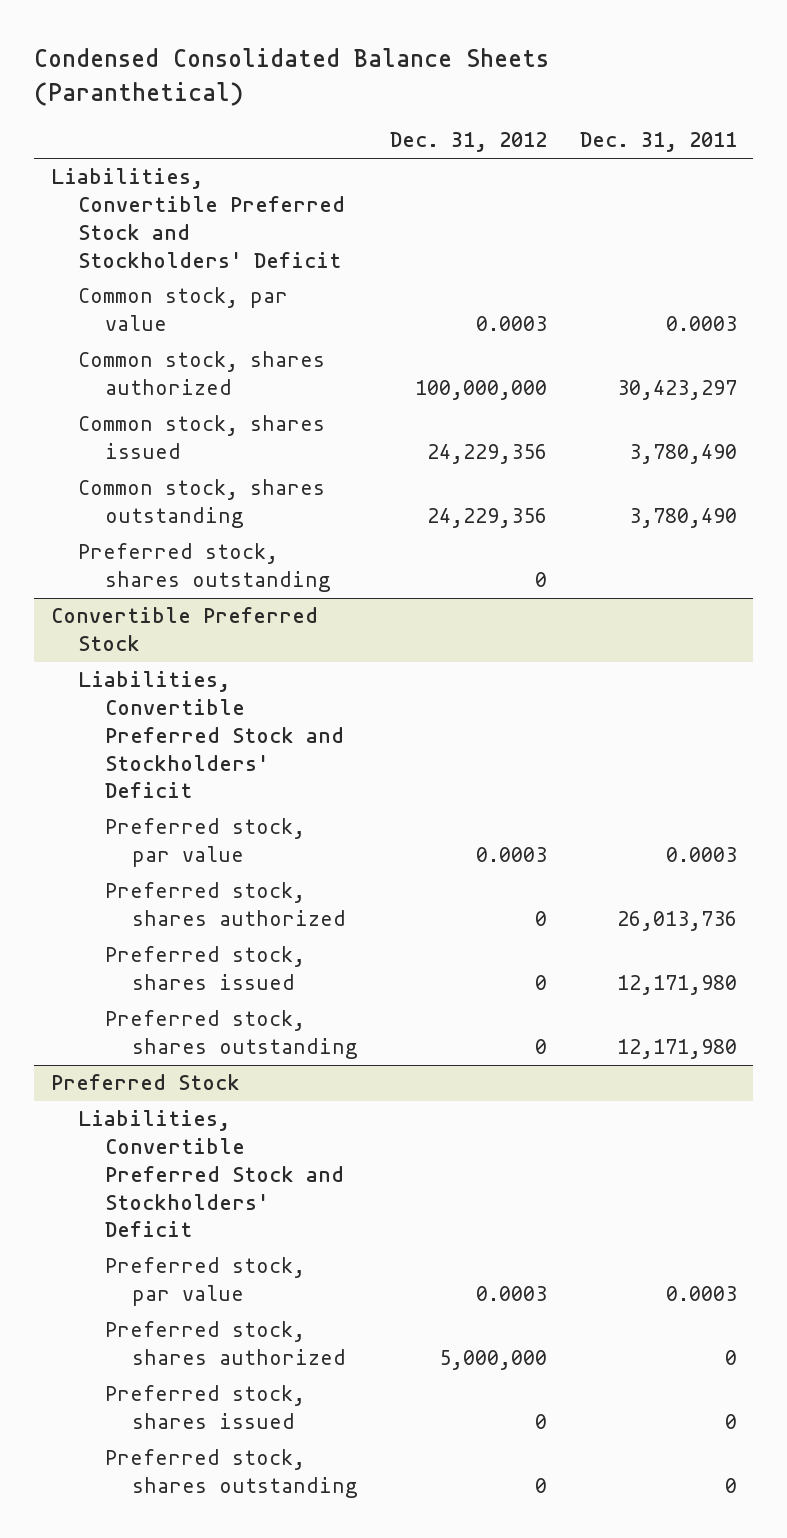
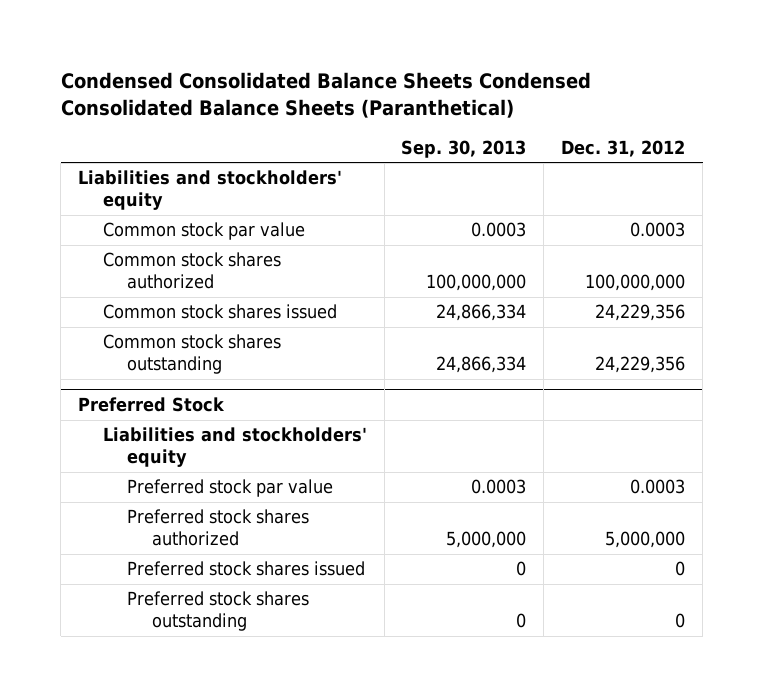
- Condensed Consolidated Balance Sheets (Paranthetical)
+ Condensed Consolidated Balance Sheets Condensed Consolidated Balance Sheets (Paranthetical)
- | Dec. 31, 2012 | Dec. 31, 2011
+ | Sep. 30, 2013 | Dec. 31, 2012
- Liabilities, Convertible Preferred Stock and Stockholders' Deficit
- Common stock, par value | 0.0003 | 0.0003
- Common stock, shares authorized | 100,000,000 | 30,423,297
- Common stock, shares issued | 24,229,356 | 3,780,490
- Common stock, shares outstanding | 24,229,356 | 3,780,490
- Preferred stock, shares outstanding | 0 |
- Convertible Preferred Stock
- Liabilities, Convertible Preferred Stock and Stockholders' Deficit
- Preferred stock, par value | 0.0003 | 0.0003
- Preferred stock, shares authorized | 0 | 26,013,736
- Preferred stock, shares issued | 0 | 12,171,980
- Preferred stock, shares outstanding | 0 | 12,171,980
+ Liabilities and stockholders' equity
+ Common stock par value | 0.0003 | 0.0003
+ Common stock shares authorized | 100,000,000 | 100,000,000
+ Common stock shares issued | 24,866,334 | 24,229,356
+ Common stock shares outstanding | 24,866,334 | 24,229,356
@ Preferred Stock
- Liabilities, Convertible Preferred Stock and Stockholders' Deficit
- Preferred stock, par value | 0.0003 | 0.0003
- Preferred stock, shares authorized | 5,000,000 | 0
- Preferred stock, shares issued | 0 | 0
- Preferred stock, shares outstanding | 0 | 0
+ Liabilities and stockholders' equity
+ Preferred stock par value | 0.0003 | 0.0003
+ Preferred stock shares authorized | 5,000,000 | 5,000,000
+ Preferred stock shares issued | 0 | 0
+ Preferred stock shares outstanding | 0 | 0

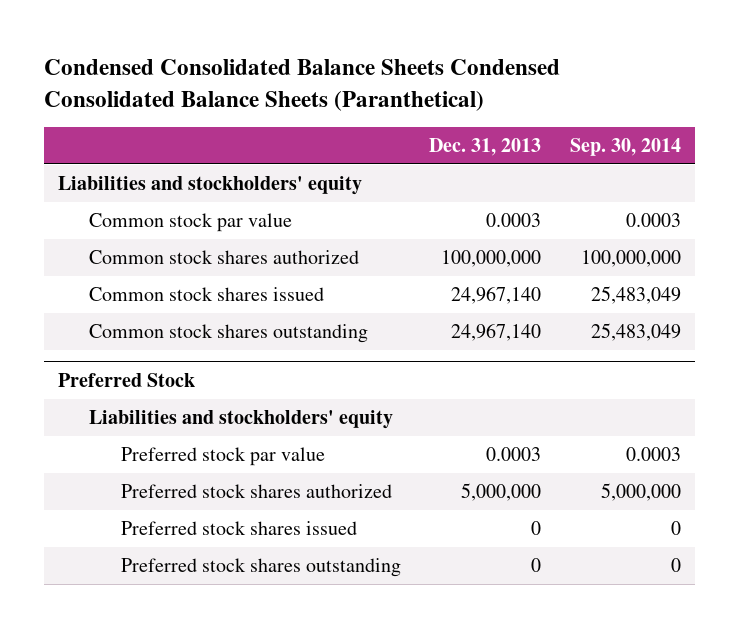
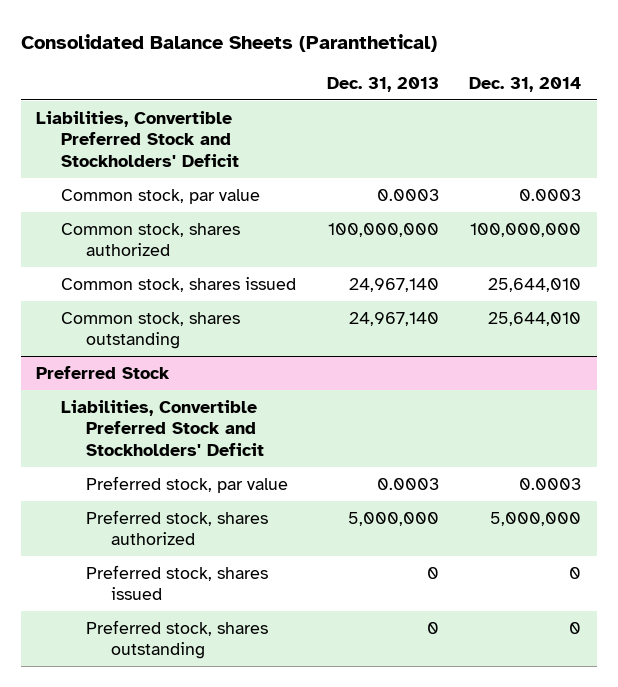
- Condensed Consolidated Balance Sheets Condensed Consolidated Balance Sheets (Paranthetical)
+ Consolidated Balance Sheets (Paranthetical)
- | Dec. 31, 2013 | Sep. 30, 2014
+ | Dec. 31, 2013 | Dec. 31, 2014
- Liabilities and stockholders' equity
- Common stock par value | 0.0003 | 0.0003
- Common stock shares authorized | 100,000,000 | 100,000,000
- Common stock shares issued | 24,967,140 | 25,483,049
- Common stock shares outstanding | 24,967,140 | 25,483,049
+ Liabilities, Convertible Preferred Stock and Stockholders' Deficit
+ Common stock, par value | 0.0003 | 0.0003
+ Common stock, shares authorized | 100,000,000 | 100,000,000
+ Common stock, shares issued | 24,967,140 | 25,644,010
+ Common stock, shares outstanding | 24,967,140 | 25,644,010
@ Preferred Stock
- Liabilities and stockholders' equity
- Preferred stock par value | 0.0003 | 0.0003
- Preferred stock shares authorized | 5,000,000 | 5,000,000
- Preferred stock shares issued | 0 | 0
- Preferred stock shares outstanding | 0 | 0
+ Liabilities, Convertible Preferred Stock and Stockholders' Deficit
+ Preferred stock, par value | 0.0003 | 0.0003
+ Preferred stock, shares authorized | 5,000,000 | 5,000,000
+ Preferred stock, shares issued | 0 | 0
+ Preferred stock, shares outstanding | 0 | 0

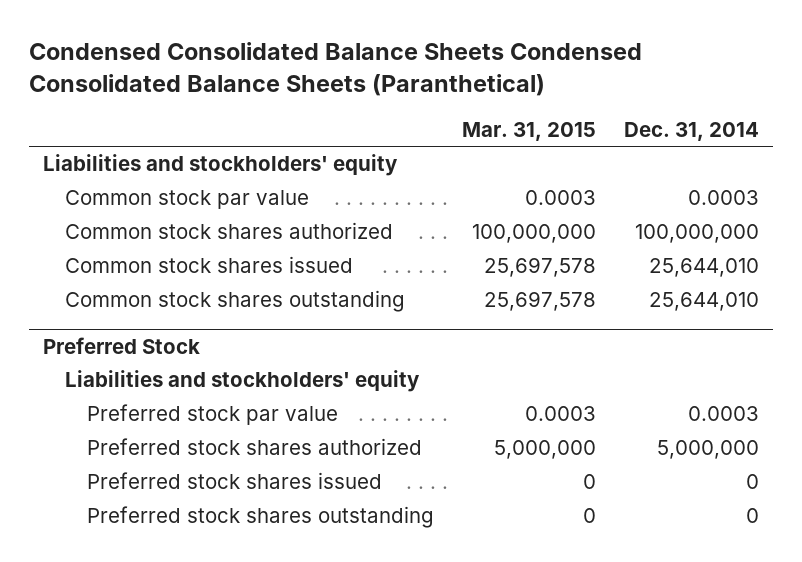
- Consolidated Balance Sheets (Paranthetical)
+ Condensed Consolidated Balance Sheets Condensed Consolidated Balance Sheets (Paranthetical)
- | Dec. 31, 2013 | Dec. 31, 2014
+ | Mar. 31, 2015 | Dec. 31, 2014
- Liabilities, Convertible Preferred Stock and Stockholders' Deficit
- Common stock, par value | 0.0003 | 0.0003
- Common stock, shares authorized | 100,000,000 | 100,000,000
- Common stock, shares issued | 24,967,140 | 25,644,010
- Common stock, shares outstanding | 24,967,140 | 25,644,010
+ Liabilities and stockholders' equity
+ Common stock par value | 0.0003 | 0.0003
+ Common stock shares authorized | 100,000,000 | 100,000,000
+ Common stock shares issued | 25,697,578 | 25,644,010
+ Common stock shares outstanding | 25,697,578 | 25,644,010
@ Preferred Stock
- Liabilities, Convertible Preferred Stock and Stockholders' Deficit
- Preferred stock, par value | 0.0003 | 0.0003
- Preferred stock, shares authorized | 5,000,000 | 5,000,000
- Preferred stock, shares issued | 0 | 0
- Preferred stock, shares outstanding | 0 | 0
+ Liabilities and stockholders' equity
+ Preferred stock par value | 0.0003 | 0.0003
+ Preferred stock shares authorized | 5,000,000 | 5,000,000
+ Preferred stock shares issued | 0 | 0
+ Preferred stock shares outstanding | 0 | 0

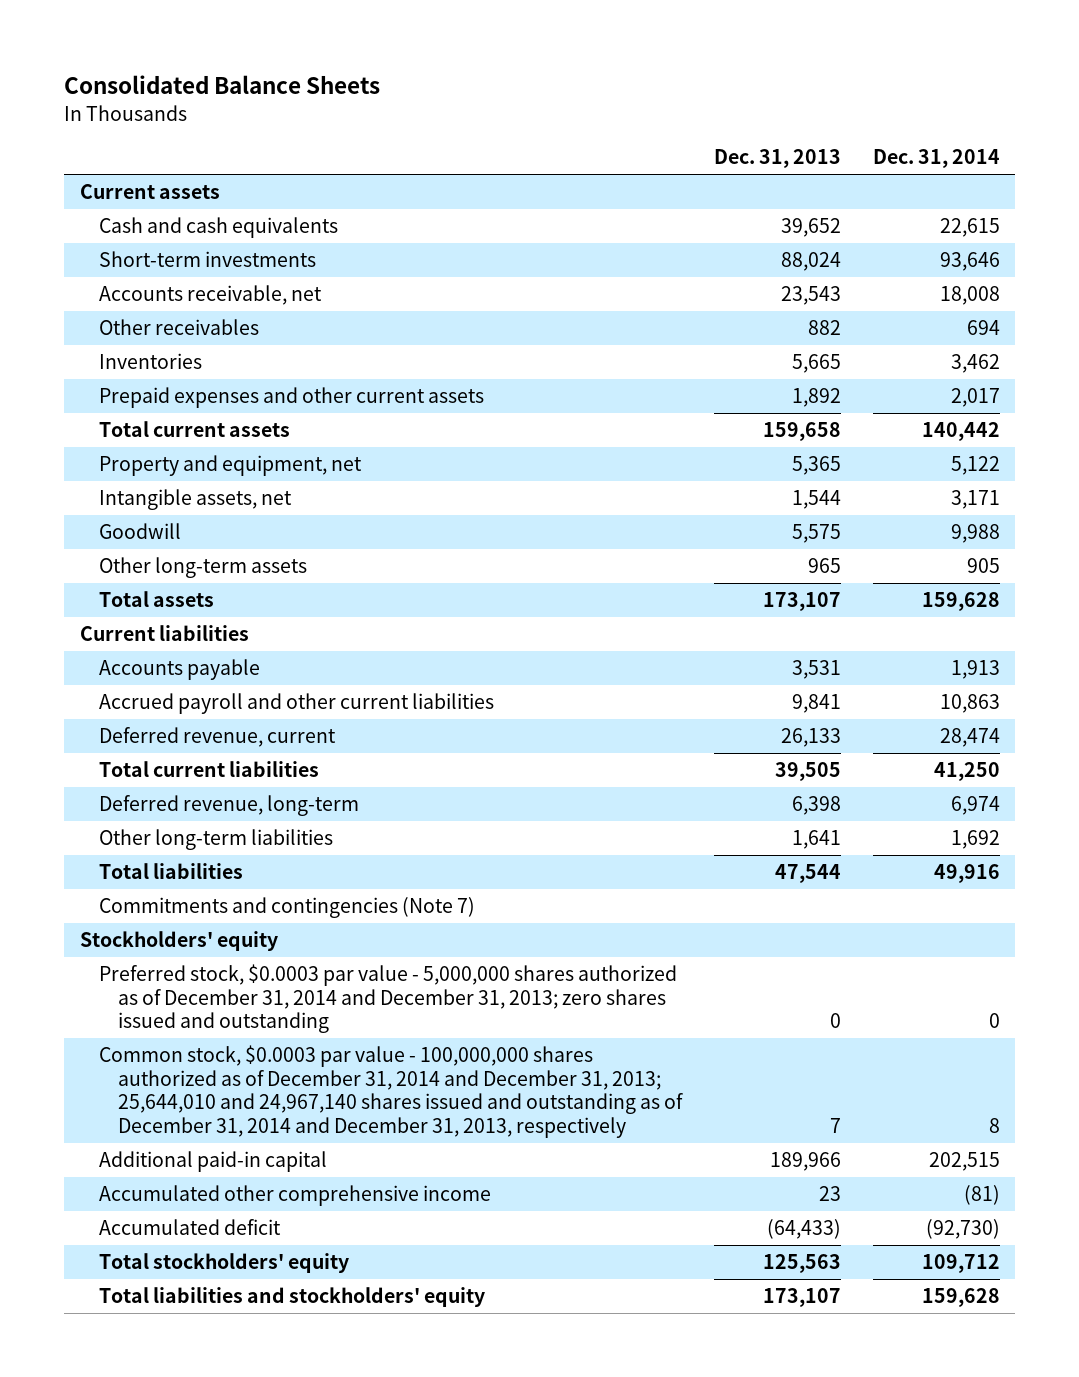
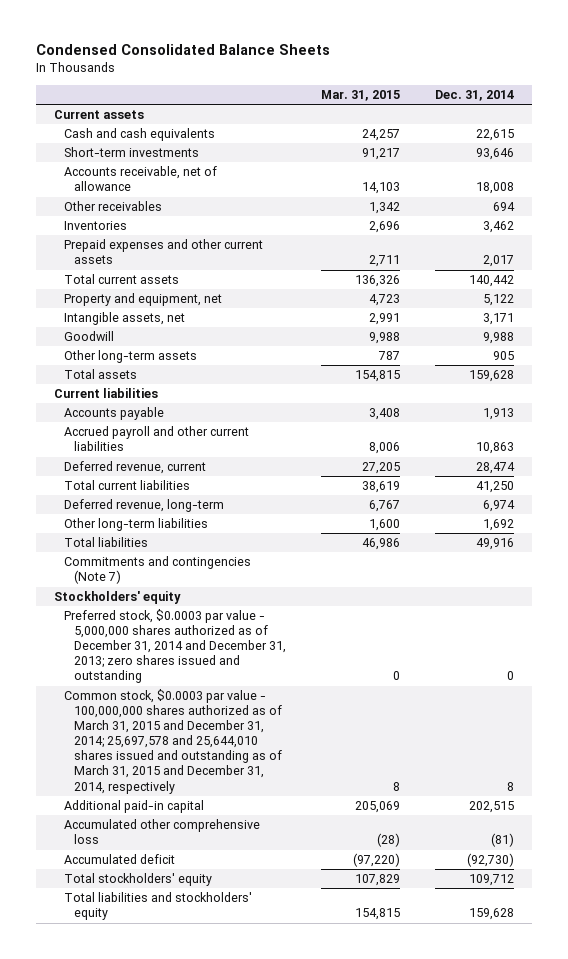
- Consolidated Balance Sheets
+ Condensed Consolidated Balance Sheets
- | Dec. 31, 2013 | Dec. 31, 2014
+ | Mar. 31, 2015 | Dec. 31, 2014
- Accounts receivable, net | 23,543 | 18,008
+ Accounts receivable, net of allowance | 14,103 | 18,008
- Common stock, $0.0003 par value - 100,000,000 shares authorized as of December 31, 2014 and December 31, 2013; 25,644,010 and 24,967,140 shares issued and outstanding as of December 31, 2014 and December 31, 2013, respectively | 7 | 8
+ Common stock, $0.0003 par value - 100,000,000 shares authorized as of March 31, 2015 and December 31, 2014; 25,697,578 and 25,644,010 shares issued and outstanding as of March 31, 2015 and December 31, 2014, respectively | 8 | 8
- Accumulated other comprehensive income | 23 | (81)
+ Accumulated other comprehensive loss | (28) | (81)

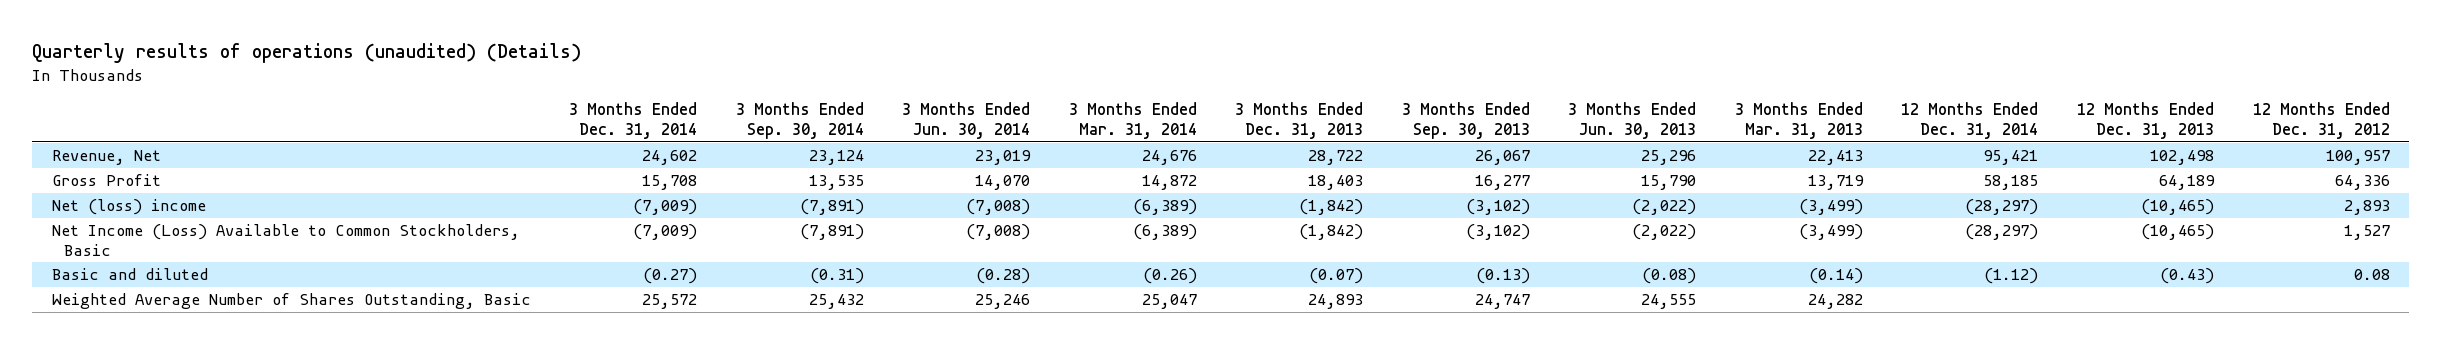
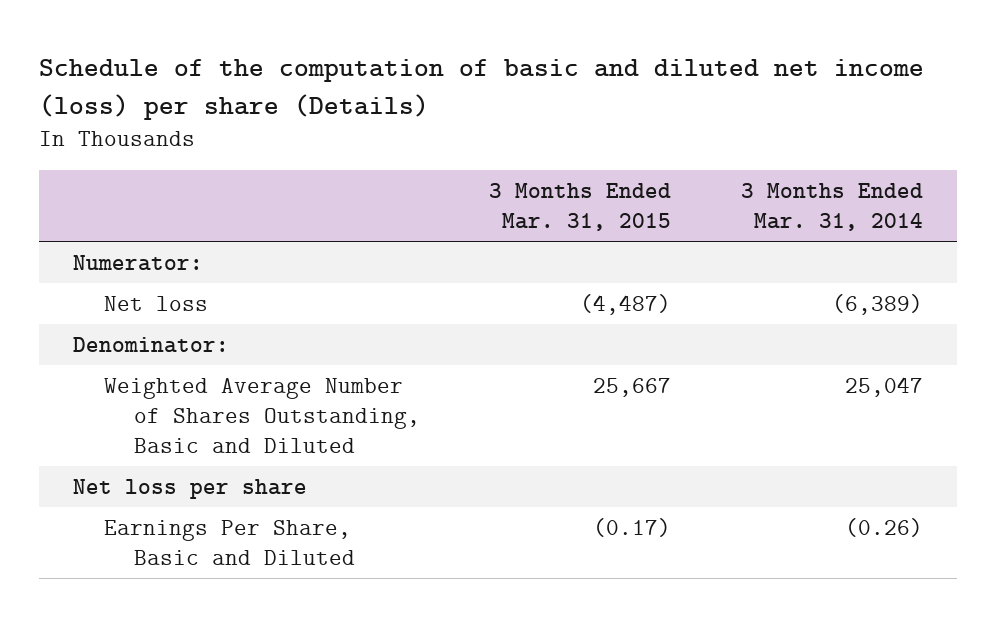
- Quarterly results of operations (unaudited) (Details)
+ Schedule of the computation of basic and diluted net income (loss) per share (Details)
- | 3 Months Ended Dec. 31, 2014 | 3 Months Ended Sep. 30, 2014 | 3 Months Ended Jun. 30, 2014 | 3 Months Ended Mar. 31, 2014 | 3 Months Ended Dec. 31, 2013 | 3 Months Ended Sep. 30, 2013 | 3 Months Ended Jun. 30, 2013 | 3 Months Ended Mar. 31, 2013 | 12 Months Ended Dec. 31, 2014 | 12 Months Ended Dec. 31, 2013 | 12 Months Ended Dec. 31, 2012
+ | 3 Months Ended Mar. 31, 2015 | 3 Months Ended Mar. 31, 2014
- Revenue, Net | 24,602 | 23,124 | 23,019 | 24,676 | 28,722 | 26,067 | 25,296 | 22,413 | 95,421 | 102,498 | 100,957
- Gross Profit | 15,708 | 13,535 | 14,070 | 14,872 | 18,403 | 16,277 | 15,790 | 13,719 | 58,185 | 64,189 | 64,336
- Net (loss) income | (7,009) | (7,891) | (7,008) | (6,389) | (1,842) | (3,102) | (2,022) | (3,499) | (28,297) | (10,465) | 2,893
- Net Income (Loss) Available to Common Stockholders, Basic | (7,009) | (7,891) | (7,008) | (6,389) | (1,842) | (3,102) | (2,022) | (3,499) | (28,297) | (10,465) | 1,527
- Basic and diluted | (0.27) | (0.31) | (0.28) | (0.26) | (0.07) | (0.13) | (0.08) | (0.14) | (1.12) | (0.43) | 0.08
- Weighted Average Number of Shares Outstanding, Basic | 25,572 | 25,432 | 25,246 | 25,047 | 24,893 | 24,747 | 24,555 | 24,282 | | |
+ Numerator:
+ Net loss | (4,487) | (6,389)
+ Denominator:
+ Weighted Average Number of Shares Outstanding, Basic and Diluted | 25,667 | 25,047
+ Net loss per share
+ Earnings Per Share, Basic and Diluted | (0.17) | (0.26)

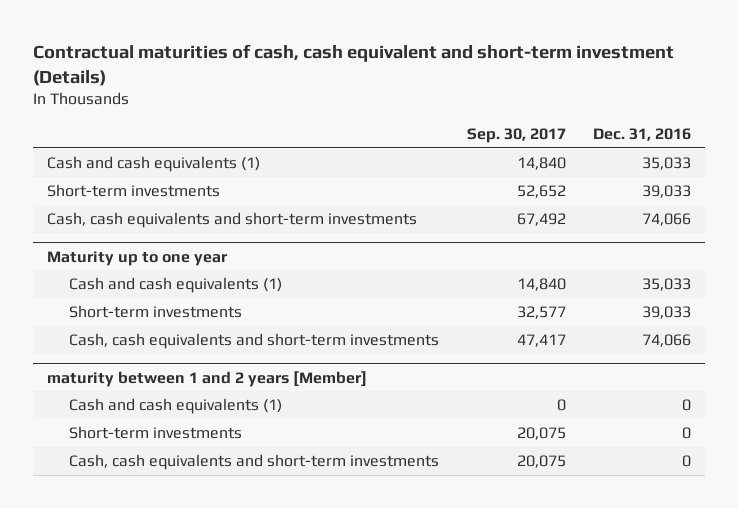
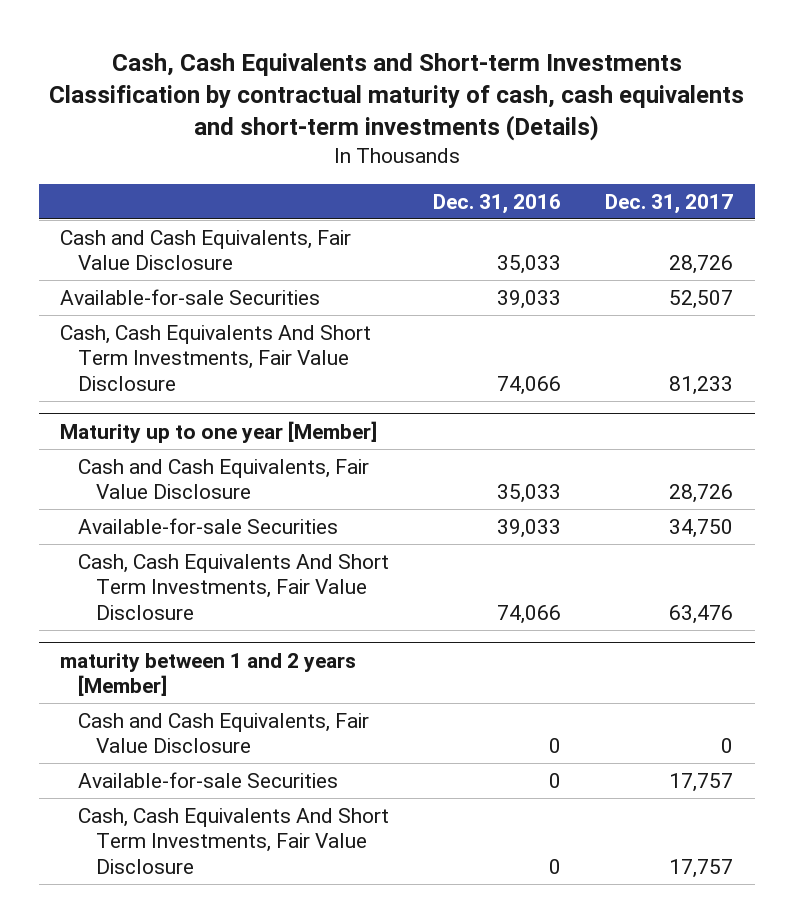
- Contractual maturities of cash, cash equivalent and short-term investment (Details)
+ Cash, Cash Equivalents and Short-term Investments Classification by contractual maturity of cash, cash equivalents and short-term investments (Details)
- | Sep. 30, 2017 | Dec. 31, 2016
+ | Dec. 31, 2016 | Dec. 31, 2017
- Cash and cash equivalents (1) | 14,840 | 35,033
- Short-term investments | 52,652 | 39,033
- Cash, cash equivalents and short-term investments | 67,492 | 74,066
- Maturity up to one year
- Cash and cash equivalents (1) | 14,840 | 35,033
- Short-term investments | 32,577 | 39,033
- Cash, cash equivalents and short-term investments | 47,417 | 74,066
+ Cash and Cash Equivalents, Fair Value Disclosure | 35,033 | 28,726
+ Available-for-sale Securities | 39,033 | 52,507
+ Cash, Cash Equivalents And Short Term Investments, Fair Value Disclosure | 74,066 | 81,233
+ Maturity up to one year [Member]
+ Cash and Cash Equivalents, Fair Value Disclosure | 35,033 | 28,726
+ Available-for-sale Securities | 39,033 | 34,750
+ Cash, Cash Equivalents And Short Term Investments, Fair Value Disclosure | 74,066 | 63,476
@ maturity between 1 and 2 years [Member]
- Cash and cash equivalents (1) | 0 | 0
- Short-term investments | 20,075 | 0
- Cash, cash equivalents and short-term investments | 20,075 | 0
+ Cash and Cash Equivalents, Fair Value Disclosure | 0 | 0
+ Available-for-sale Securities | 0 | 17,757
+ Cash, Cash Equivalents And Short Term Investments, Fair Value Disclosure | 0 | 17,757

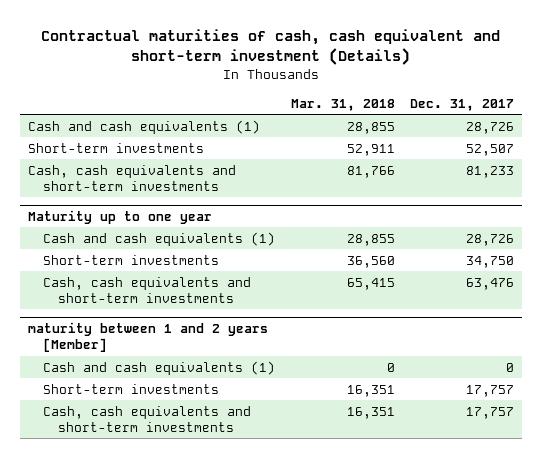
- Cash, Cash Equivalents and Short-term Investments Classification by contractual maturity of cash, cash equivalents and short-term investments (Details)
+ Contractual maturities of cash, cash equivalent and short-term investment (Details)
- | Dec. 31, 2016 | Dec. 31, 2017
+ | Mar. 31, 2018 | Dec. 31, 2017
- Cash and Cash Equivalents, Fair Value Disclosure | 35,033 | 28,726
- Available-for-sale Securities | 39,033 | 52,507
- Cash, Cash Equivalents And Short Term Investments, Fair Value Disclosure | 74,066 | 81,233
- Maturity up to one year [Member]
- Cash and Cash Equivalents, Fair Value Disclosure | 35,033 | 28,726
- Available-for-sale Securities | 39,033 | 34,750
- Cash, Cash Equivalents And Short Term Investments, Fair Value Disclosure | 74,066 | 63,476
+ Cash and cash equivalents (1) | 28,855 | 28,726
+ Short-term investments | 52,911 | 52,507
+ Cash, cash equivalents and short-term investments | 81,766 | 81,233
+ Maturity up to one year
+ Cash and cash equivalents (1) | 28,855 | 28,726
+ Short-term investments | 36,560 | 34,750
+ Cash, cash equivalents and short-term investments | 65,415 | 63,476
@ maturity between 1 and 2 years [Member]
- Cash and Cash Equivalents, Fair Value Disclosure | 0 | 0
- Available-for-sale Securities | 0 | 17,757
- Cash, Cash Equivalents And Short Term Investments, Fair Value Disclosure | 0 | 17,757
+ Cash and cash equivalents (1) | 0 | 0
+ Short-term investments | 16,351 | 17,757
+ Cash, cash equivalents and short-term investments | 16,351 | 17,757

